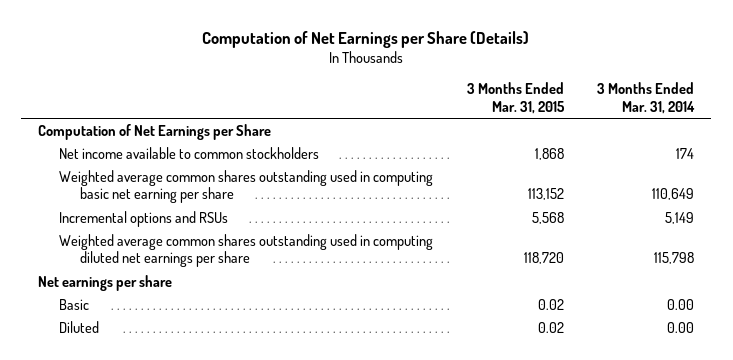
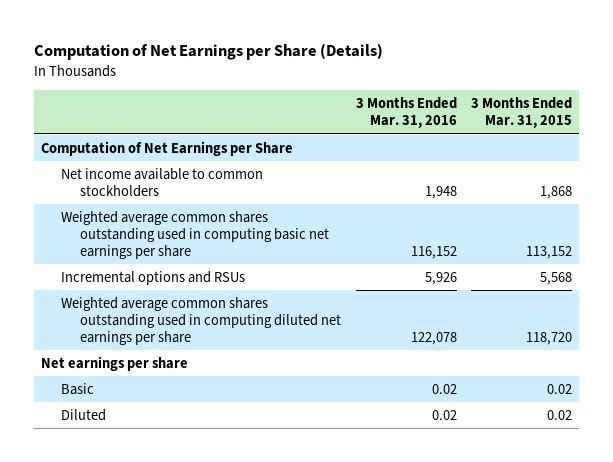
- | 3 Months Ended Mar. 31, 2015 | 3 Months Ended Mar. 31, 2014
+ | 3 Months Ended Mar. 31, 2016 | 3 Months Ended Mar. 31, 2015
- Weighted average common shares outstanding used in computing basic net earning per share | 113,152 | 110,649
+ Weighted average common shares outstanding used in computing basic net earnings per share | 116,152 | 113,152

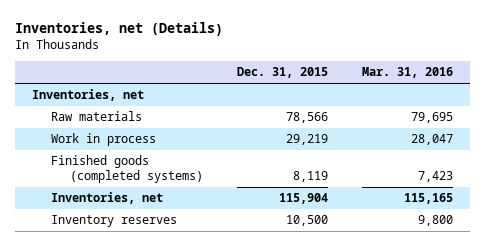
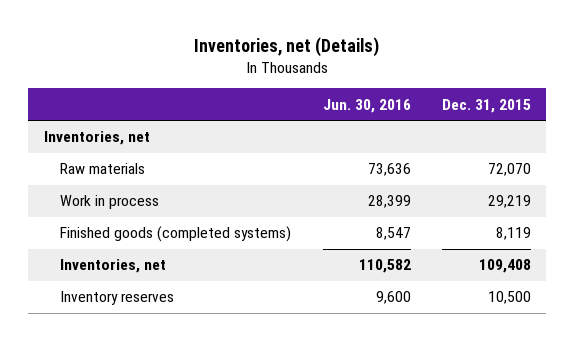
- | Dec. 31, 2015 | Mar. 31, 2016
+ | Jun. 30, 2016 | Dec. 31, 2015
- Raw materials | 78,566 | 79,695
+ Raw materials | 73,636 | 72,070
- Inventories, net | 115,904 | 115,165
+ Inventories, net | 110,582 | 109,408

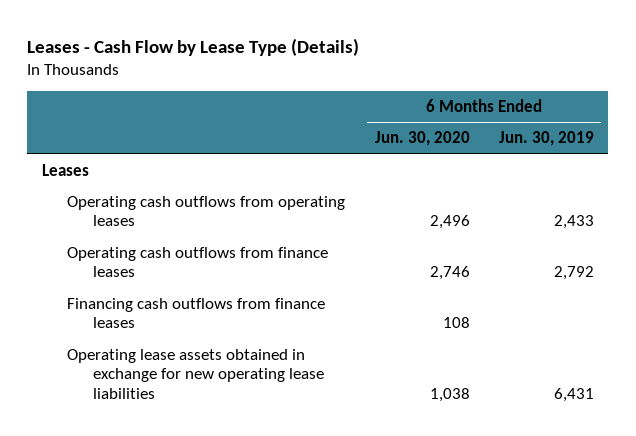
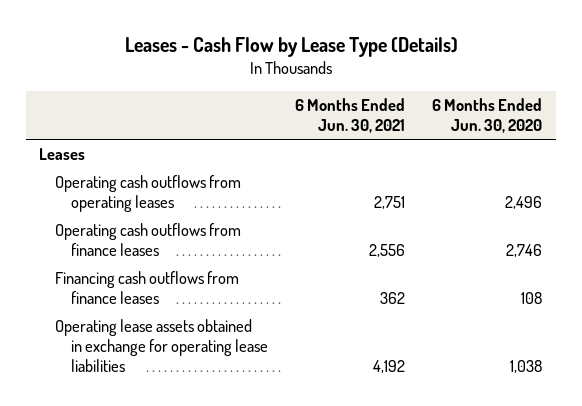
- | 6 Months Ended Jun. 30, 2020 | 6 Months Ended Jun. 30, 2019
+ | 6 Months Ended Jun. 30, 2021 | 6 Months Ended Jun. 30, 2020
- Operating lease assets obtained in exchange for new operating lease liabilities | 1,038 | 6,431
+ Operating lease assets obtained in exchange for operating lease liabilities | 4,192 | 1,038

